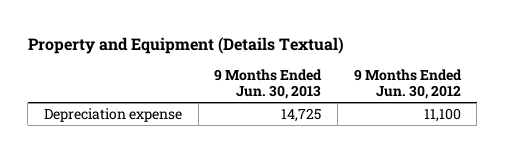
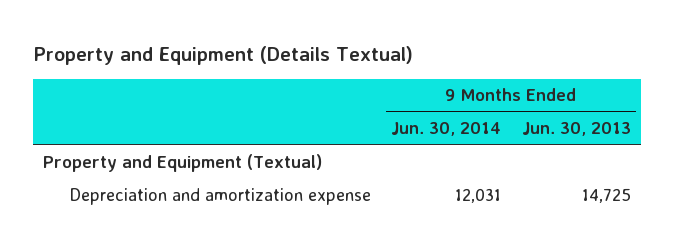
- | 9 Months Ended Jun. 30, 2013 | 9 Months Ended Jun. 30, 2012
+ | 9 Months Ended Jun. 30, 2014 | 9 Months Ended Jun. 30, 2013
- Depreciation expense | 14,725 | 11,100
+ Property and Equipment (Textual)
+ Depreciation and amortization expense | 12,031 | 14,725

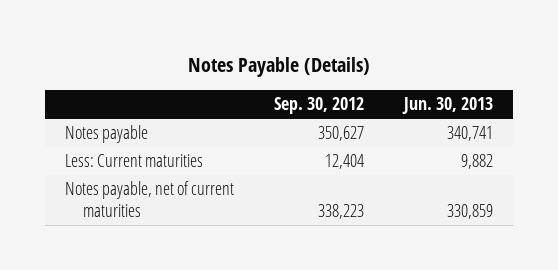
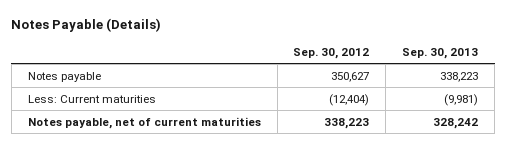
- | Sep. 30, 2012 | Jun. 30, 2013
+ | Sep. 30, 2012 | Sep. 30, 2013
- Less: Current maturities | 12,404 | 9,882
+ Less: Current maturities | (12,404) | (9,981)

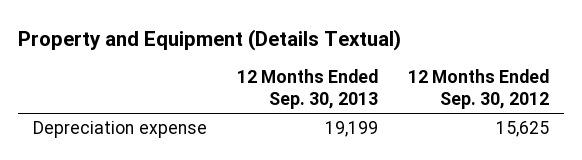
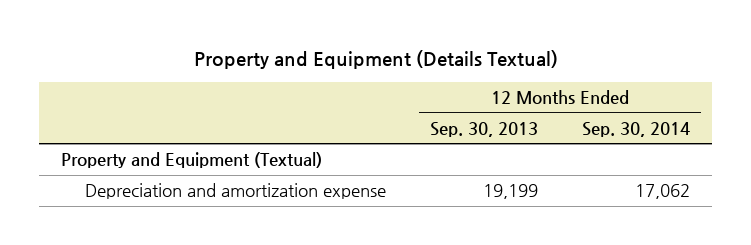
- | 12 Months Ended Sep. 30, 2013 | 12 Months Ended Sep. 30, 2012
+ | 12 Months Ended Sep. 30, 2013 | 12 Months Ended Sep. 30, 2014
- Depreciation expense | 19,199 | 15,625
+ Property and Equipment (Textual)
+ Depreciation and amortization expense | 19,199 | 17,062

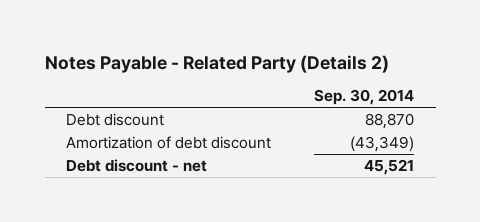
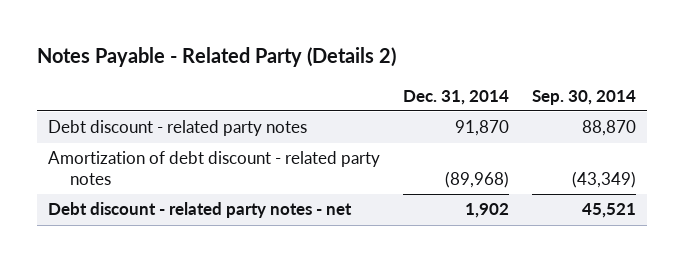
- | Sep. 30, 2014
+ | Dec. 31, 2014 | Sep. 30, 2014
- Debt discount | 88,870
- Amortization of debt discount | (43,349)
- Debt discount - net | 45,521
+ Debt discount - related party notes | 91,870 | 88,870
+ Amortization of debt discount - related party notes | (89,968) | (43,349)
+ Debt discount - related party notes - net | 1,902 | 45,521

